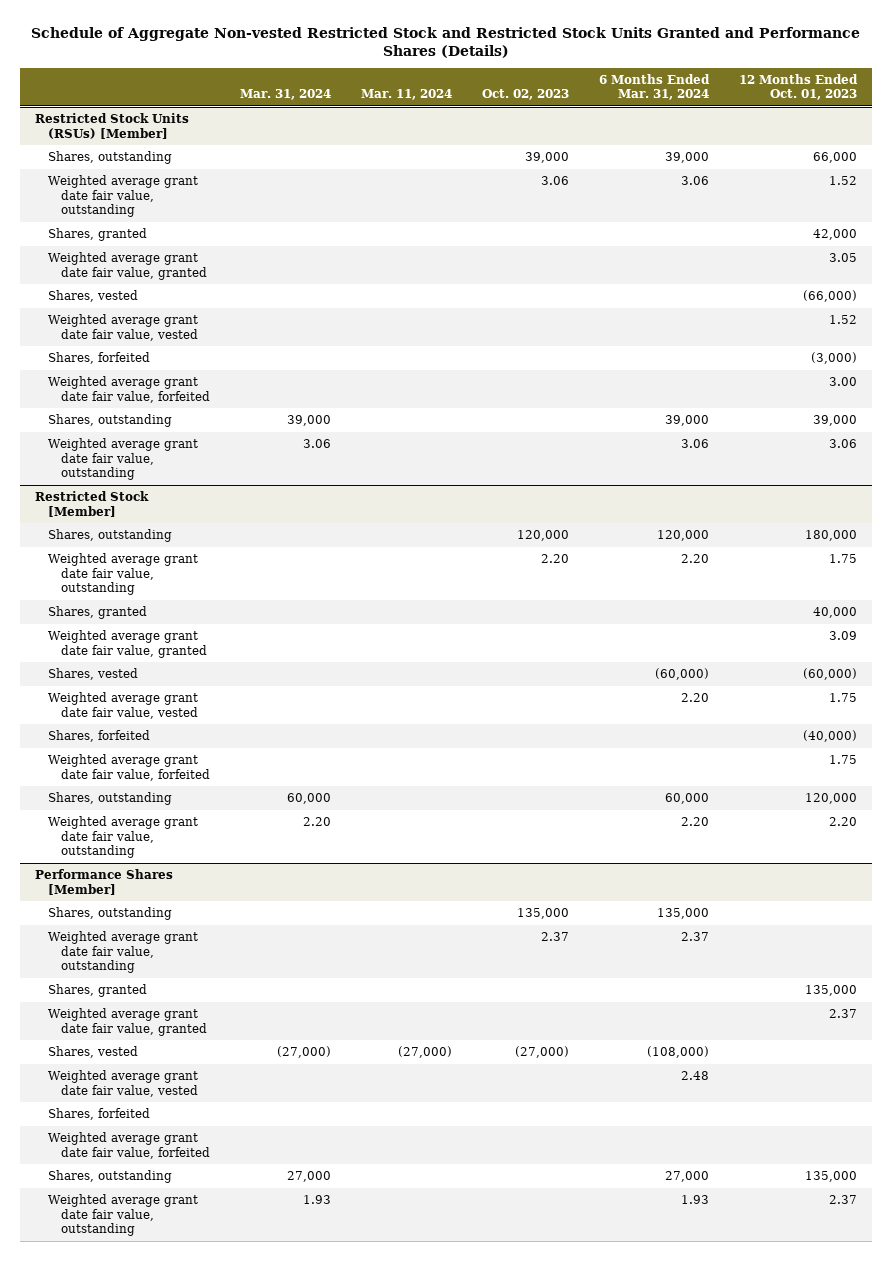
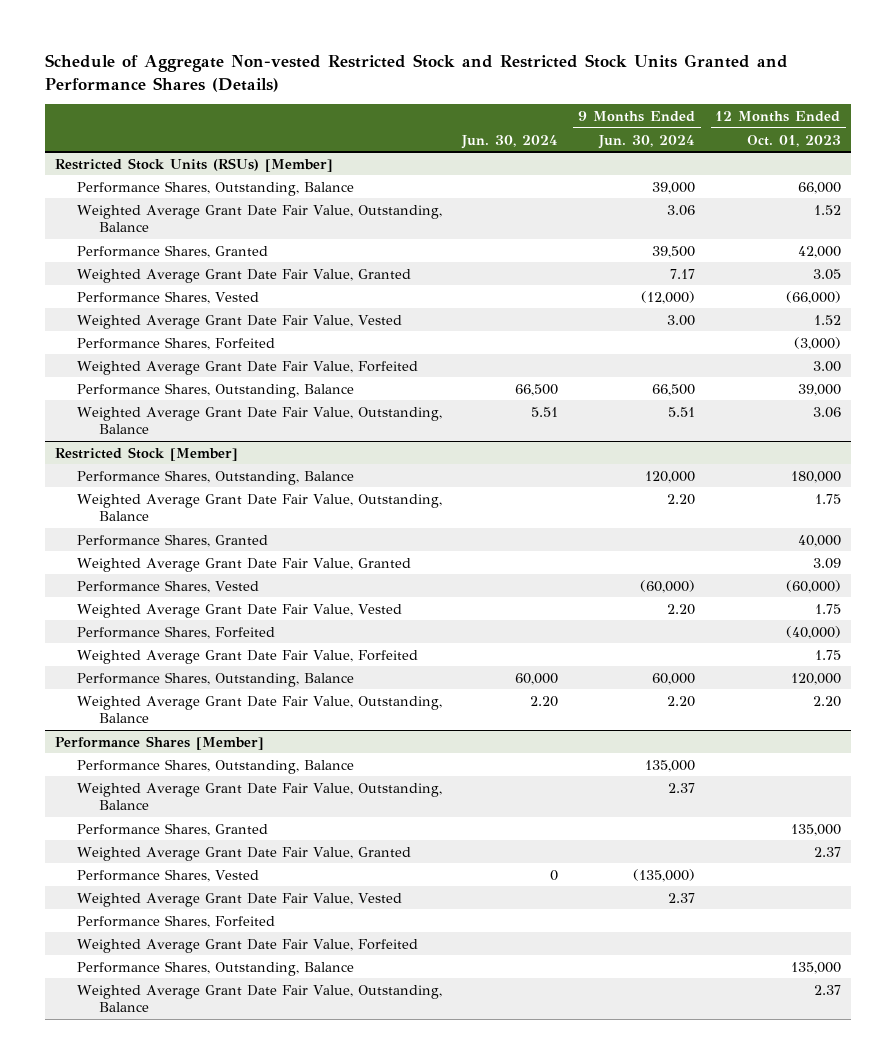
- | Mar. 31, 2024 | Mar. 11, 2024 | Oct. 02, 2023 | 6 Months Ended Mar. 31, 2024 | 12 Months Ended Oct. 01, 2023
+ | Jun. 30, 2024 | 9 Months Ended Jun. 30, 2024 | 12 Months Ended Oct. 01, 2023
@ Restricted Stock Units (RSUs) [Member]
- Shares, outstanding | | | 39,000 | 39,000 | 66,000
- Weighted average grant date fair value, outstanding | | | 3.06 | 3.06 | 1.52
- Shares, granted | | | | | 42,000
- Weighted average grant date fair value, granted | | | | | 3.05
- Shares, vested | | | | | (66,000)
- Weighted average grant date fair value, vested | | | | | 1.52
- Shares, forfeited | | | | | (3,000)
- Weighted average grant date fair value, forfeited | | | | | 3.00
- Shares, outstanding | 39,000 | | | 39,000 | 39,000
- Weighted average grant date fair value, outstanding | 3.06 | | | 3.06 | 3.06
+ Performance Shares, Outstanding, Balance | | 39,000 | 66,000
+ Weighted Average Grant Date Fair Value, Outstanding, Balance | | 3.06 | 1.52
+ Performance Shares, Granted | | 39,500 | 42,000
+ Weighted Average Grant Date Fair Value, Granted | | 7.17 | 3.05
+ Performance Shares, Vested | | (12,000) | (66,000)
+ Weighted Average Grant Date Fair Value, Vested | | 3.00 | 1.52
+ Performance Shares, Forfeited | | | (3,000)
+ Weighted Average Grant Date Fair Value, Forfeited | | | 3.00
+ Performance Shares, Outstanding, Balance | 66,500 | 66,500 | 39,000
+ Weighted Average Grant Date Fair Value, Outstanding, Balance | 5.51 | 5.51 | 3.06
@ Restricted Stock [Member]
- Shares, outstanding | | | 120,000 | 120,000 | 180,000
- Weighted average grant date fair value, outstanding | | | 2.20 | 2.20 | 1.75
- Shares, granted | | | | | 40,000
- Weighted average grant date fair value, granted | | | | | 3.09
- Shares, vested | | | | (60,000) | (60,000)
- Weighted average grant date fair value, vested | | | | 2.20 | 1.75
- Shares, forfeited | | | | | (40,000)
- Weighted average grant date fair value, forfeited | | | | | 1.75
- Shares, outstanding | 60,000 | | | 60,000 | 120,000
- Weighted average grant date fair value, outstanding | 2.20 | | | 2.20 | 2.20
+ Performance Shares, Outstanding, Balance | | 120,000 | 180,000
+ Weighted Average Grant Date Fair Value, Outstanding, Balance | | 2.20 | 1.75
+ Performance Shares, Granted | | | 40,000
+ Weighted Average Grant Date Fair Value, Granted | | | 3.09
+ Performance Shares, Vested | | (60,000) | (60,000)
+ Weighted Average Grant Date Fair Value, Vested | | 2.20 | 1.75
+ Performance Shares, Forfeited | | | (40,000)
+ Weighted Average Grant Date Fair Value, Forfeited | | | 1.75
+ Performance Shares, Outstanding, Balance | 60,000 | 60,000 | 120,000
+ Weighted Average Grant Date Fair Value, Outstanding, Balance | 2.20 | 2.20 | 2.20
@ Performance Shares [Member]
- Shares, outstanding | | | 135,000 | 135,000 |
- Weighted average grant date fair value, outstanding | | | 2.37 | 2.37 |
- Shares, granted | | | | | 135,000
- Weighted average grant date fair value, granted | | | | | 2.37
- Shares, vested | (27,000) | (27,000) | (27,000) | (108,000) |
- Weighted average grant date fair value, vested | | | | 2.48 |
- Shares, forfeited
- Weighted average grant date fair value, forfeited
- Shares, outstanding | 27,000 | | | 27,000 | 135,000
- Weighted average grant date fair value, outstanding | 1.93 | | | 1.93 | 2.37
+ Performance Shares, Outstanding, Balance | | 135,000 |
+ Weighted Average Grant Date Fair Value, Outstanding, Balance | | 2.37 |
+ Performance Shares, Granted | | | 135,000
+ Weighted Average Grant Date Fair Value, Granted | | | 2.37
+ Performance Shares, Vested | 0 | (135,000) |
+ Weighted Average Grant Date Fair Value, Vested | | 2.37 |
+ Performance Shares, Forfeited
+ Weighted Average Grant Date Fair Value, Forfeited
+ Performance Shares, Outstanding, Balance | | | 135,000
+ Weighted Average Grant Date Fair Value, Outstanding, Balance | | | 2.37

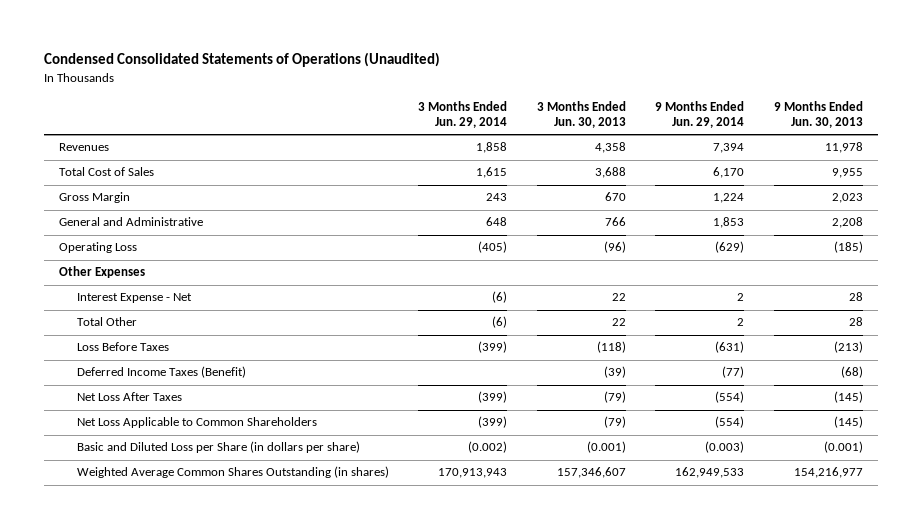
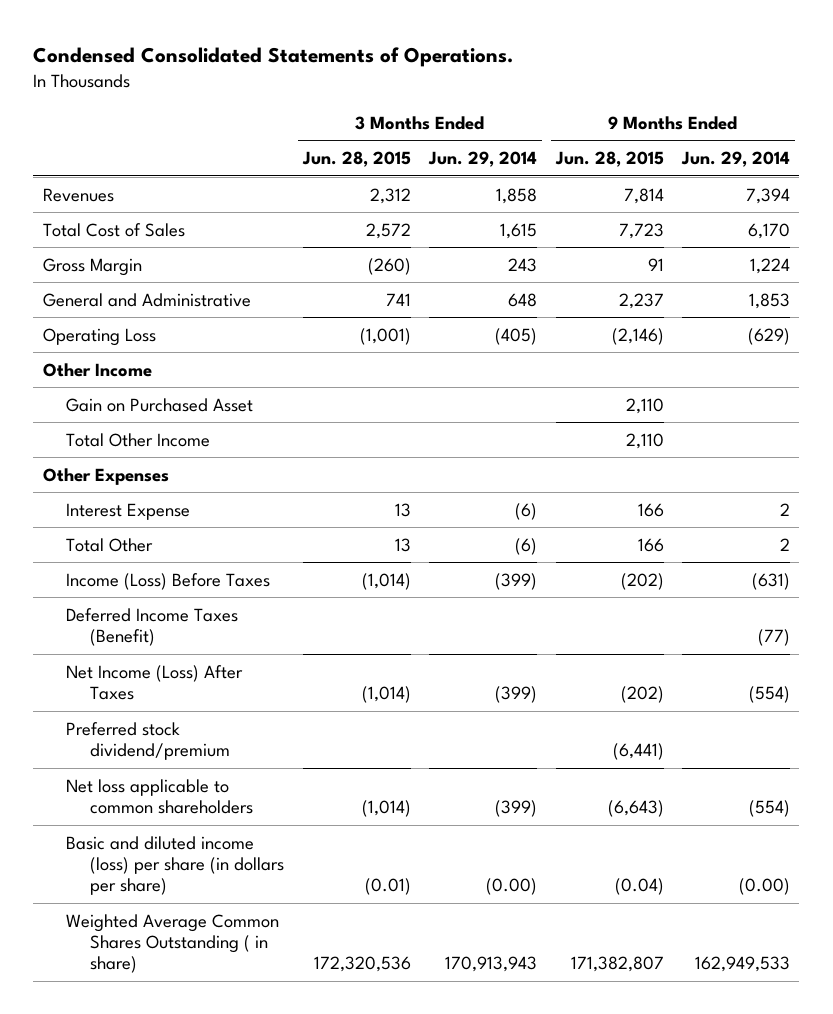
- Condensed Consolidated Statements of Operations (Unaudited)
+ Condensed Consolidated Statements of Operations.
- | 3 Months Ended Jun. 29, 2014 | 3 Months Ended Jun. 30, 2013 | 9 Months Ended Jun. 29, 2014 | 9 Months Ended Jun. 30, 2013
+ | 3 Months Ended Jun. 28, 2015 | 3 Months Ended Jun. 29, 2014 | 9 Months Ended Jun. 28, 2015 | 9 Months Ended Jun. 29, 2014
+ Other Income
+ Gain on Purchased Asset | | | 2,110 |
+ Total Other Income | | | 2,110 |
- Interest Expense - Net | (6) | 22 | 2 | 28
+ Interest Expense | 13 | (6) | 166 | 2
- Loss Before Taxes | (399) | (118) | (631) | (213)
+ Income (Loss) Before Taxes | (1,014) | (399) | (202) | (631)
- Net Loss After Taxes | (399) | (79) | (554) | (145)
- Net Loss Applicable to Common Shareholders | (399) | (79) | (554) | (145)
- Basic and Diluted Loss per Share (in dollars per share) | (0.002) | (0.001) | (0.003) | (0.001)
- Weighted Average Common Shares Outstanding (in shares) | 170,913,943 | 157,346,607 | 162,949,533 | 154,216,977
+ Net Income (Loss) After Taxes | (1,014) | (399) | (202) | (554)
+ Preferred stock dividend/premium | | | (6,441) |
+ Net loss applicable to common shareholders | (1,014) | (399) | (6,643) | (554)
+ Basic and diluted income (loss) per share (in dollars per share) | (0.01) | (0.00) | (0.04) | (0.00)
+ Weighted Average Common Shares Outstanding ( in share) | 172,320,536 | 170,913,943 | 171,382,807 | 162,949,533

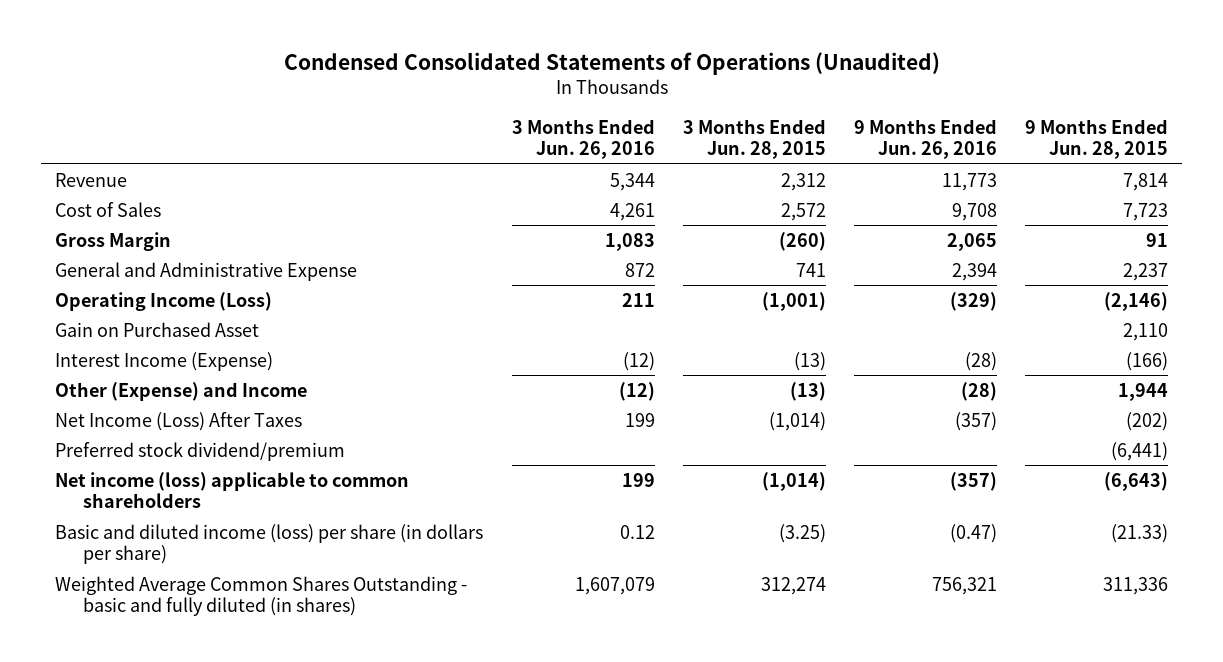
- Condensed Consolidated Statements of Operations.
+ Condensed Consolidated Statements of Operations (Unaudited)
- | 3 Months Ended Jun. 28, 2015 | 3 Months Ended Jun. 29, 2014 | 9 Months Ended Jun. 28, 2015 | 9 Months Ended Jun. 29, 2014
+ | 3 Months Ended Jun. 26, 2016 | 3 Months Ended Jun. 28, 2015 | 9 Months Ended Jun. 26, 2016 | 9 Months Ended Jun. 28, 2015
- Revenues | 2,312 | 1,858 | 7,814 | 7,394
- Total Cost of Sales | 2,572 | 1,615 | 7,723 | 6,170
+ Revenue | 5,344 | 2,312 | 11,773 | 7,814
+ Cost of Sales | 4,261 | 2,572 | 9,708 | 7,723
- General and Administrative | 741 | 648 | 2,237 | 1,853
- Operating Loss | (1,001) | (405) | (2,146) | (629)
- Other Income
+ General and Administrative Expense | 872 | 741 | 2,394 | 2,237
+ Operating Income (Loss) | 211 | (1,001) | (329) | (2,146)
- Total Other Income | | | 2,110 |
- Other Expenses
- Interest Expense | 13 | (6) | 166 | 2
- Total Other | 13 | (6) | 166 | 2
- Income (Loss) Before Taxes | (1,014) | (399) | (202) | (631)
- Deferred Income Taxes (Benefit) | | | | (77)
+ Interest Income (Expense) | (12) | (13) | (28) | (166)
+ Other (Expense) and Income | (12) | (13) | (28) | 1,944
- Net loss applicable to common shareholders | (1,014) | (399) | (6,643) | (554)
- Basic and diluted income (loss) per share (in dollars per share) | (0.01) | (0.00) | (0.04) | (0.00)
- Weighted Average Common Shares Outstanding ( in share) | 172,320,536 | 170,913,943 | 171,382,807 | 162,949,533
+ Net income (loss) applicable to common shareholders | 199 | (1,014) | (357) | (6,643)
+ Basic and diluted income (loss) per share (in dollars per share) | 0.12 | (3.25) | (0.47) | (21.33)
+ Weighted Average Common Shares Outstanding - basic and fully diluted (in shares) | 1,607,079 | 312,274 | 756,321 | 311,336

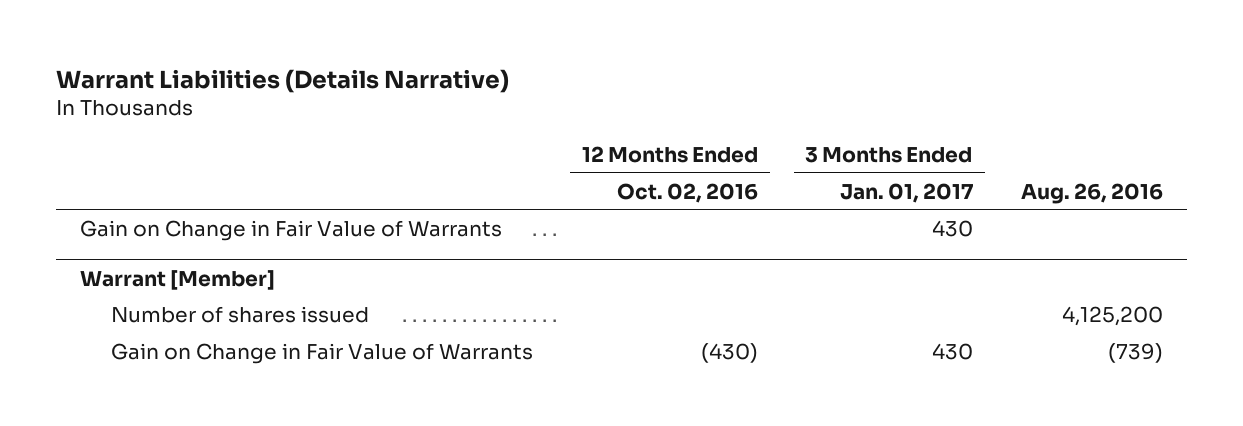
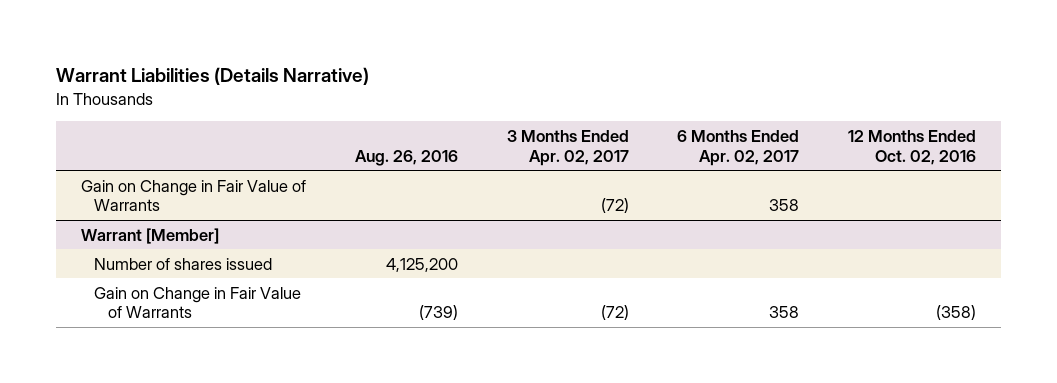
- | 12 Months Ended Oct. 02, 2016 | 3 Months Ended Jan. 01, 2017 | Aug. 26, 2016
+ | Aug. 26, 2016 | 3 Months Ended Apr. 02, 2017 | 6 Months Ended Apr. 02, 2017 | 12 Months Ended Oct. 02, 2016
@ Warrant [Member]
- Gain on Change in Fair Value of Warrants | (430) | 430 | (739)
+ Gain on Change in Fair Value of Warrants | (739) | (72) | 358 | (358)

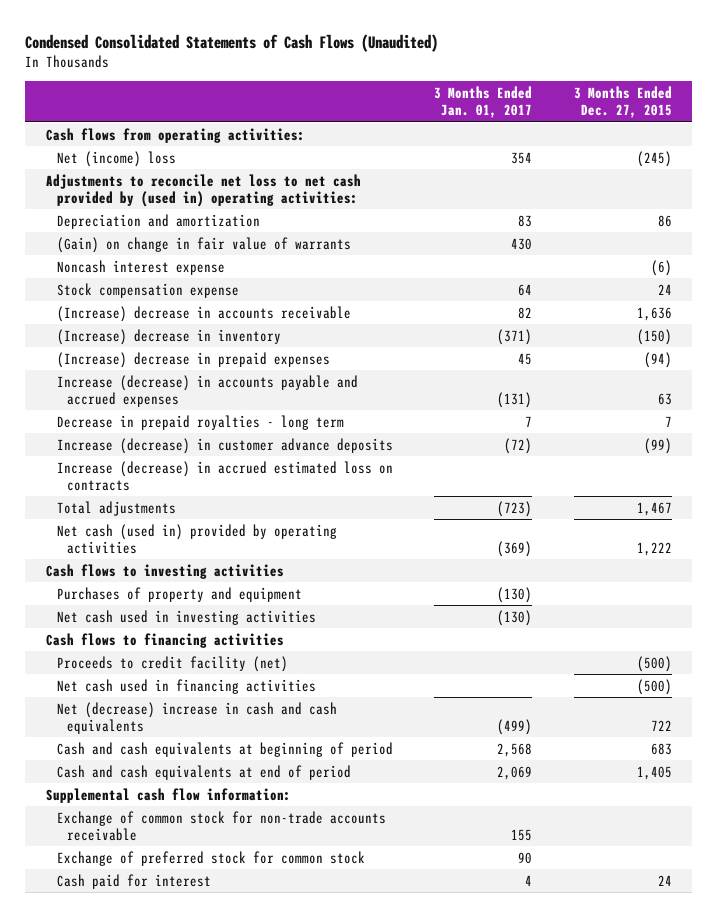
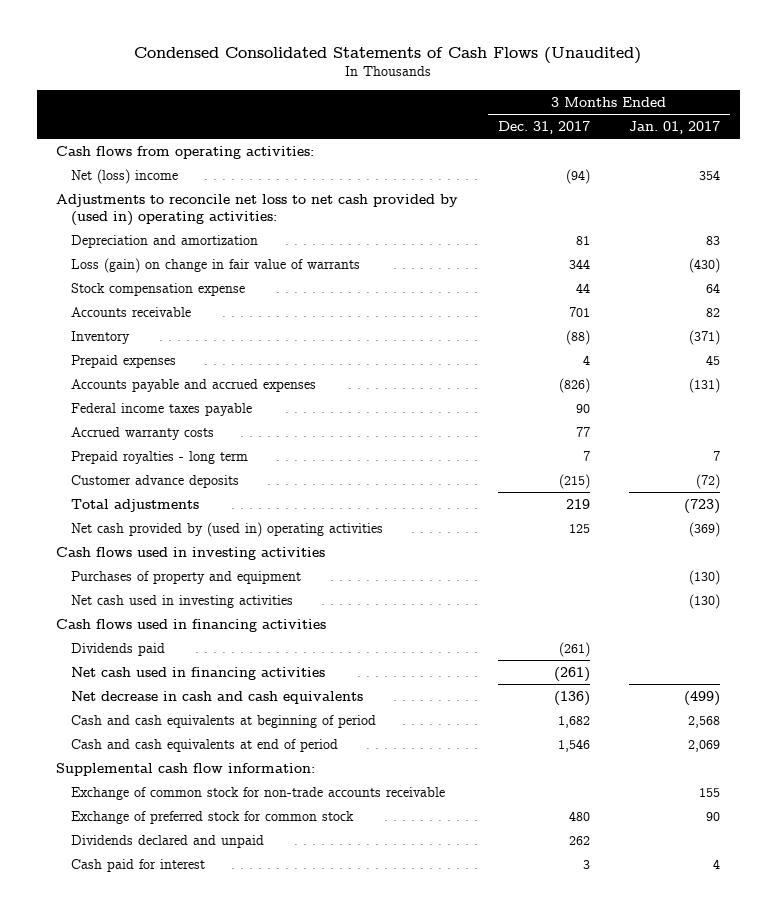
- | 3 Months Ended Jan. 01, 2017 | 3 Months Ended Dec. 27, 2015
+ | 3 Months Ended Dec. 31, 2017 | 3 Months Ended Jan. 01, 2017
- Net (income) loss | 354 | (245)
+ Net (loss) income | (94) | 354
- (Gain) on change in fair value of warrants | 430 |
- Noncash interest expense | | (6)
+ Loss (gain) on change in fair value of warrants | 344 | (430)
- (Increase) decrease in accounts receivable | 82 | 1,636
- (Increase) decrease in inventory | (371) | (150)
- (Increase) decrease in prepaid expenses | 45 | (94)
- Increase (decrease) in accounts payable and accrued expenses | (131) | 63
- Decrease in prepaid royalties - long term | 7 | 7
- Increase (decrease) in customer advance deposits | (72) | (99)
- Increase (decrease) in accrued estimated loss on contracts
+ Accounts receivable | 701 | 82
+ Inventory | (88) | (371)
+ Prepaid expenses | 4 | 45
+ Accounts payable and accrued expenses | (826) | (131)
+ Federal income taxes payable | 90 |
+ Accrued warranty costs | 77 |
+ Prepaid royalties - long term | 7 | 7
+ Customer advance deposits | (215) | (72)
- Net cash (used in) provided by operating activities | (369) | 1,222
- Cash flows to investing activities
+ Net cash provided by (used in) operating activities | 125 | (369)
+ Cash flows used in investing activities
- Cash flows to financing activities
- Proceeds to credit facility (net) | | (500)
+ Cash flows used in financing activities
+ Dividends paid | (261) |
- Net (decrease) increase in cash and cash equivalents | (499) | 722
+ Net decrease in cash and cash equivalents | (136) | (499)
+ Dividends declared and unpaid | 262 |

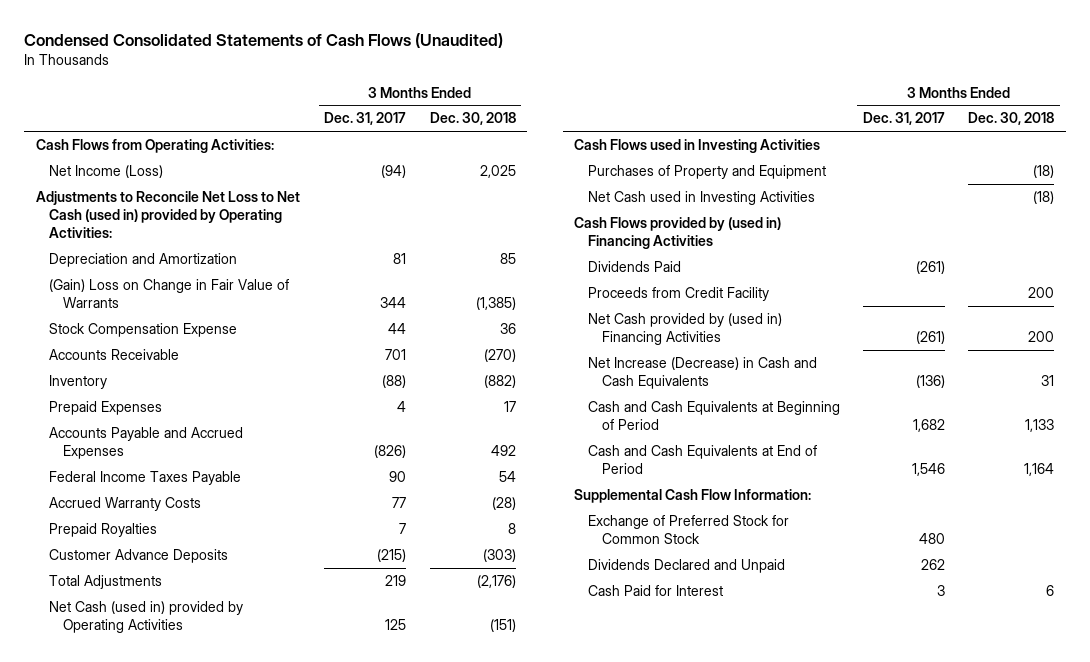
- | 3 Months Ended Dec. 31, 2017 | 3 Months Ended Jan. 01, 2017
+ | 3 Months Ended Dec. 31, 2017 | 3 Months Ended Dec. 30, 2018
- Cash flows from operating activities:
- Net (loss) income | (94) | 354
- Adjustments to reconcile net loss to net cash provided by (used in) operating activities:
- Depreciation and amortization | 81 | 83
- Loss (gain) on change in fair value of warrants | 344 | (430)
- Stock compensation expense | 44 | 64
- Accounts receivable | 701 | 82
+ Cash Flows from Operating Activities:
+ Net Income (Loss) | (94) | 2,025
+ Adjustments to Reconcile Net Loss to Net Cash (used in) provided by Operating Activities:
+ Depreciation and Amortization | 81 | 85
+ (Gain) Loss on Change in Fair Value of Warrants | 344 | (1,385)
+ Stock Compensation Expense | 44 | 36
+ Accounts Receivable | 701 | (270)
- Prepaid expenses | 4 | 45
- Accounts payable and accrued expenses | (826) | (131)
- Federal income taxes payable | 90 |
- Accrued warranty costs | 77 |
- Prepaid royalties - long term | 7 | 7
- Customer advance deposits | (215) | (72)
- Total adjustments | 219 | (723)
- Net cash provided by (used in) operating activities | 125 | (369)
- Cash flows used in investing activities
- Purchases of property and equipment | | (130)
- Net cash used in investing activities | | (130)
- Cash flows used in financing activities
- Dividends paid | (261) |
- Net cash used in financing activities | (261) |
- Net decrease in cash and cash equivalents | (136) | (499)
- Cash and cash equivalents at beginning of period | 1,682 | 2,568
- Cash and cash equivalents at end of period | 1,546 | 2,069
- Supplemental cash flow information:
- Exchange of common stock for non-trade accounts receivable | | 155
- Exchange of preferred stock for common stock | 480 | 90
- Dividends declared and unpaid | 262 |
- Cash paid for interest | 3 | 4
+ Prepaid Expenses | 4 | 17
+ Accounts Payable and Accrued Expenses | (826) | 492
+ Federal Income Taxes Payable | 90 | 54
+ Accrued Warranty Costs | 77 | (28)
+ Prepaid Royalties | 7 | 8
+ Customer Advance Deposits | (215) | (303)
+ Total Adjustments | 219 | (2,176)
+ Net Cash (used in) provided by Operating Activities | 125 | (151)
+ Cash Flows used in Investing Activities
+ Purchases of Property and Equipment | | (18)
+ Net Cash used in Investing Activities | | (18)
+ Cash Flows provided by (used in) Financing Activities
+ Dividends Paid | (261) |
+ Proceeds from Credit Facility | | 200
+ Net Cash provided by (used in) Financing Activities | (261) | 200
+ Net Increase (Decrease) in Cash and Cash Equivalents | (136) | 31
+ Cash and Cash Equivalents at Beginning of Period | 1,682 | 1,133
+ Cash and Cash Equivalents at End of Period | 1,546 | 1,164
+ Supplemental Cash Flow Information:
+ Exchange of Preferred Stock for Common Stock | 480 |
+ Dividends Declared and Unpaid | 262 |
+ Cash Paid for Interest | 3 | 6

